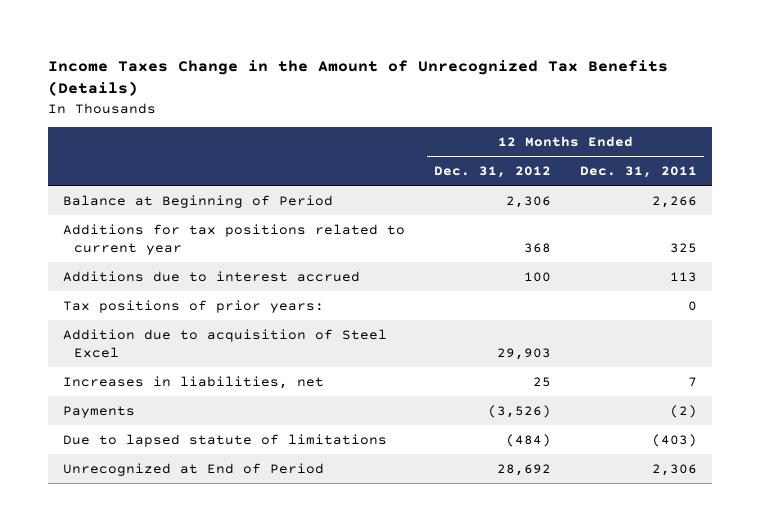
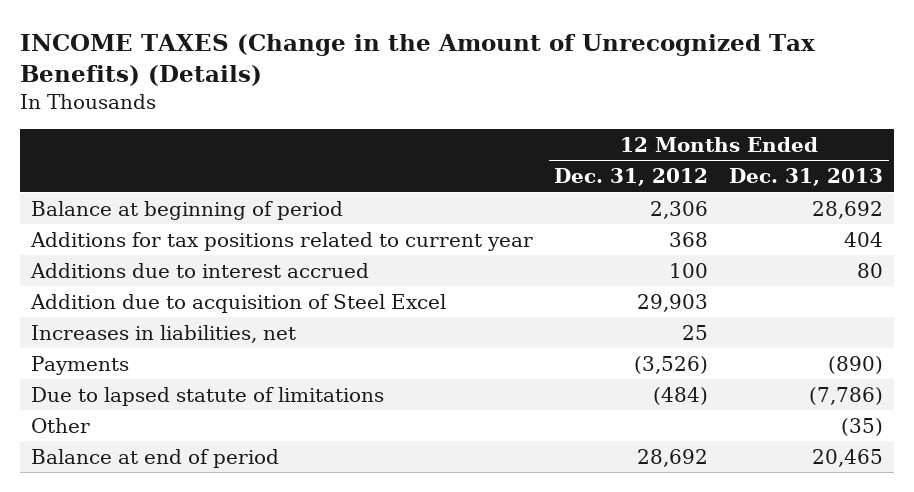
- Income Taxes Change in the Amount of Unrecognized Tax Benefits (Details)
+ INCOME TAXES (Change in the Amount of Unrecognized Tax Benefits) (Details)
- | 12 Months Ended Dec. 31, 2012 | 12 Months Ended Dec. 31, 2011
+ | 12 Months Ended Dec. 31, 2012 | 12 Months Ended Dec. 31, 2013
- Balance at Beginning of Period | 2,306 | 2,266
+ Balance at beginning of period | 2,306 | 28,692
- Tax positions of prior years: | | 0
- Unrecognized at End of Period | 28,692 | 2,306
+ Other | | (35)
+ Balance at end of period | 28,692 | 20,465

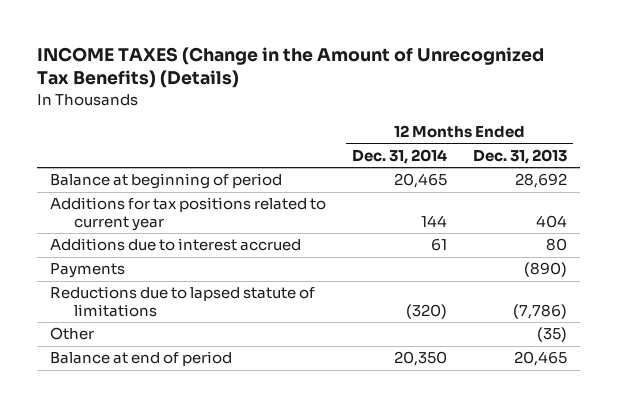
- | 12 Months Ended Dec. 31, 2012 | 12 Months Ended Dec. 31, 2013
+ | 12 Months Ended Dec. 31, 2014 | 12 Months Ended Dec. 31, 2013
- Addition due to acquisition of Steel Excel | 29,903 |
- Increases in liabilities, net | 25 |
- Due to lapsed statute of limitations | (484) | (7,786)
+ Reductions due to lapsed statute of limitations | (320) | (7,786)

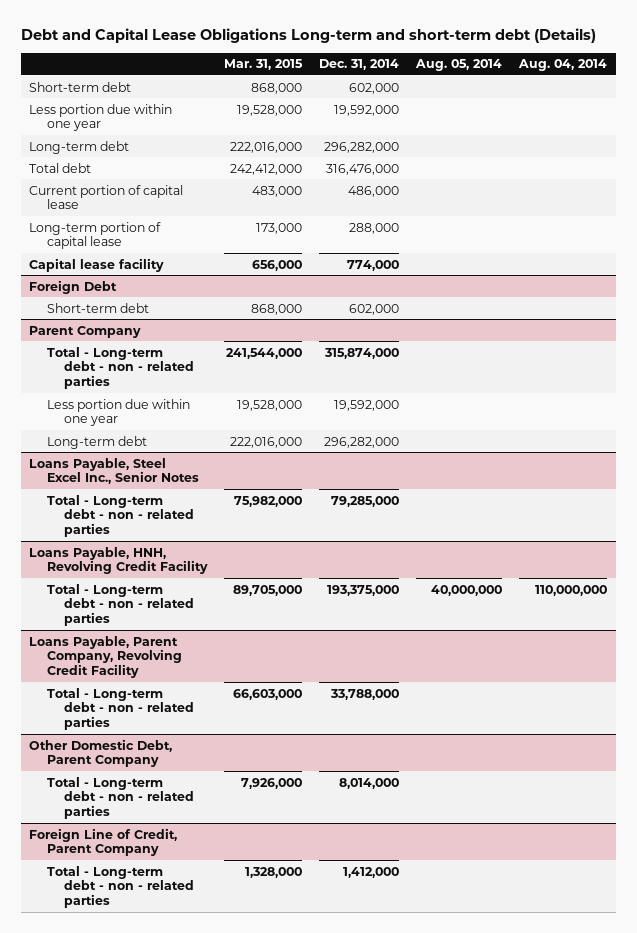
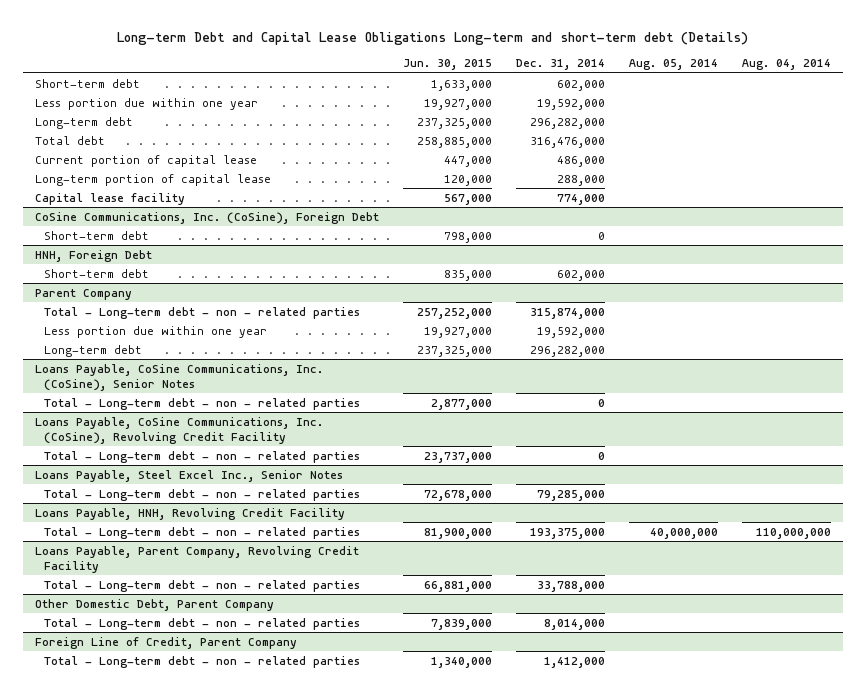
- Debt and Capital Lease Obligations Long-term and short-term debt (Details)
+ Long-term Debt and Capital Lease Obligations Long-term and short-term debt (Details)
- | Mar. 31, 2015 | Dec. 31, 2014 | Aug. 05, 2014 | Aug. 04, 2014
+ | Jun. 30, 2015 | Dec. 31, 2014 | Aug. 05, 2014 | Aug. 04, 2014
- Foreign Debt
+ CoSine Communications, Inc. (CoSine), Foreign Debt
+ Short-term debt | 798,000 | 0 | |
+ HNH, Foreign Debt
+ Loans Payable, CoSine Communications, Inc. (CoSine), Senior Notes
+ Total - Long-term debt - non - related parties | 2,877,000 | 0 | |
+ Loans Payable, CoSine Communications, Inc. (CoSine), Revolving Credit Facility
+ Total - Long-term debt - non - related parties | 23,737,000 | 0 | |

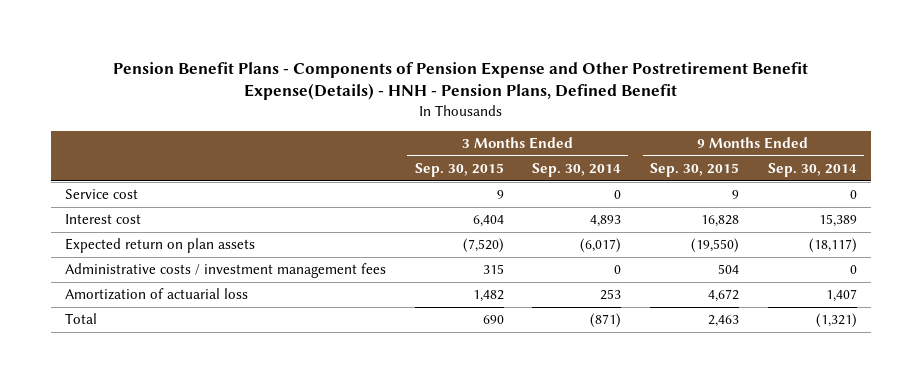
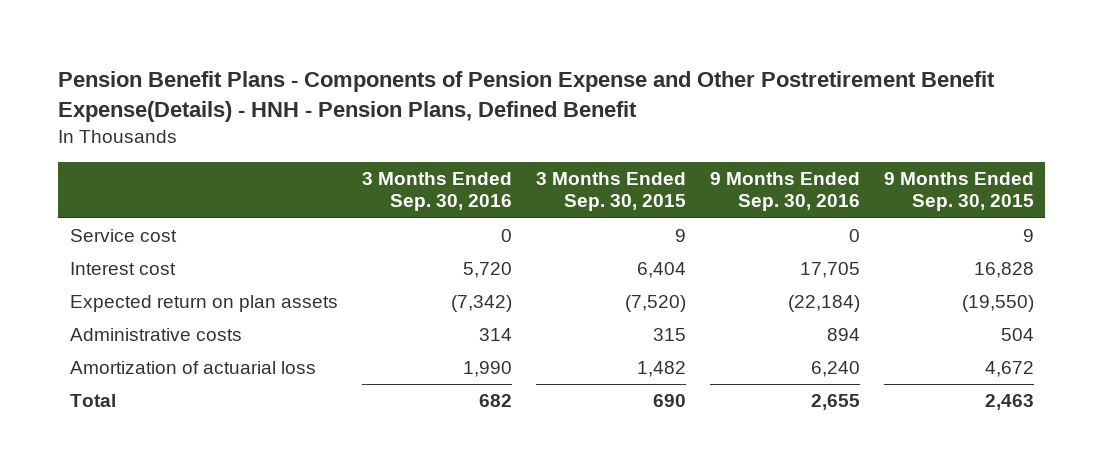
- | 3 Months Ended Sep. 30, 2015 | 3 Months Ended Sep. 30, 2014 | 9 Months Ended Sep. 30, 2015 | 9 Months Ended Sep. 30, 2014
+ | 3 Months Ended Sep. 30, 2016 | 3 Months Ended Sep. 30, 2015 | 9 Months Ended Sep. 30, 2016 | 9 Months Ended Sep. 30, 2015
- Administrative costs / investment management fees | 315 | 0 | 504 | 0
+ Administrative costs | 314 | 315 | 894 | 504

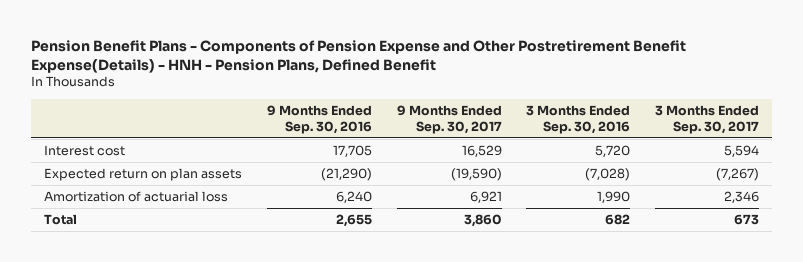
- | 3 Months Ended Sep. 30, 2016 | 3 Months Ended Sep. 30, 2015 | 9 Months Ended Sep. 30, 2016 | 9 Months Ended Sep. 30, 2015
+ | 9 Months Ended Sep. 30, 2016 | 9 Months Ended Sep. 30, 2017 | 3 Months Ended Sep. 30, 2016 | 3 Months Ended Sep. 30, 2017
- Service cost | 0 | 9 | 0 | 9
- Expected return on plan assets | (7,342) | (7,520) | (22,184) | (19,550)
- Administrative costs | 314 | 315 | 894 | 504
+ Expected return on plan assets | (21,290) | (19,590) | (7,028) | (7,267)

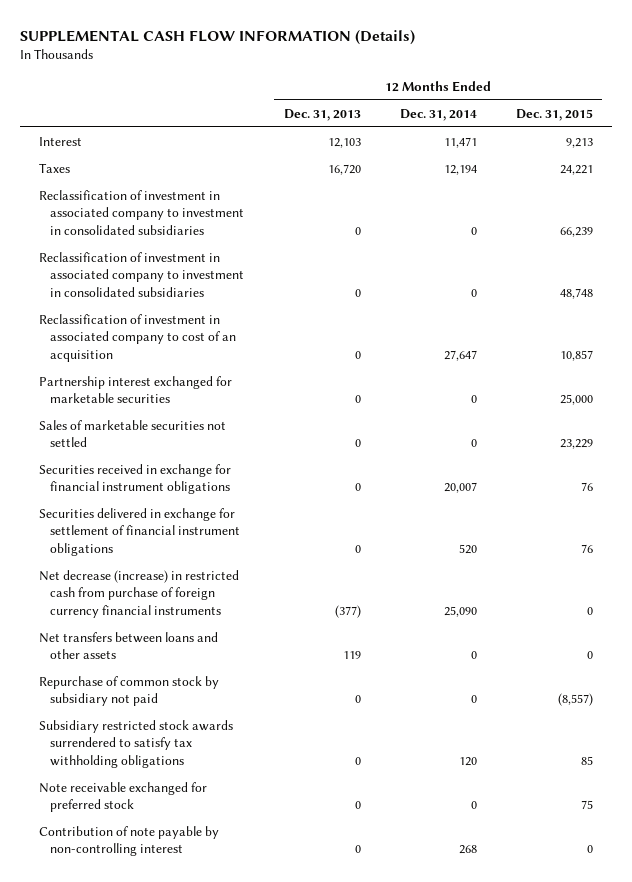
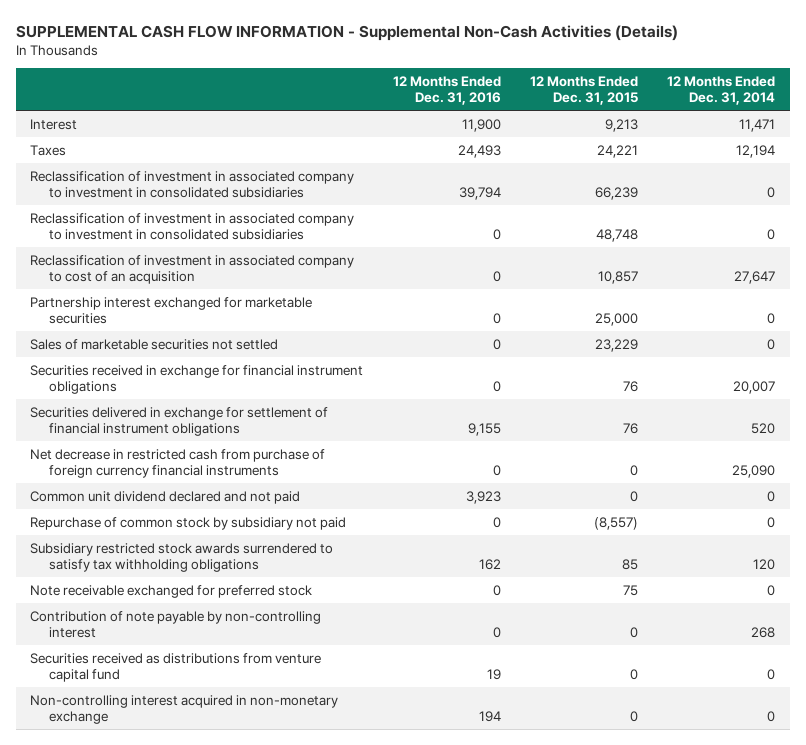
- SUPPLEMENTAL CASH FLOW INFORMATION (Details)
+ SUPPLEMENTAL CASH FLOW INFORMATION - Supplemental Non-Cash Activities (Details)
- | 12 Months Ended Dec. 31, 2013 | 12 Months Ended Dec. 31, 2014 | 12 Months Ended Dec. 31, 2015
+ | 12 Months Ended Dec. 31, 2016 | 12 Months Ended Dec. 31, 2015 | 12 Months Ended Dec. 31, 2014
- Net decrease (increase) in restricted cash from purchase of foreign currency financial instruments | (377) | 25,090 | 0
- Net transfers between loans and other assets | 119 | 0 | 0
+ Net decrease in restricted cash from purchase of foreign currency financial instruments | 0 | 0 | 25,090
+ Common unit dividend declared and not paid | 3,923 | 0 | 0
+ Securities received as distributions from venture capital fund | 19 | 0 | 0
+ Non-controlling interest acquired in non-monetary exchange | 194 | 0 | 0

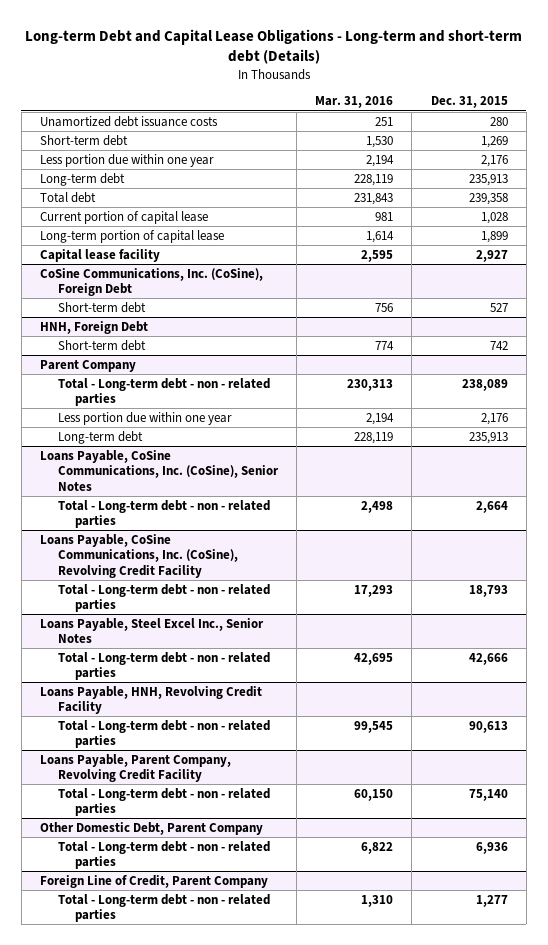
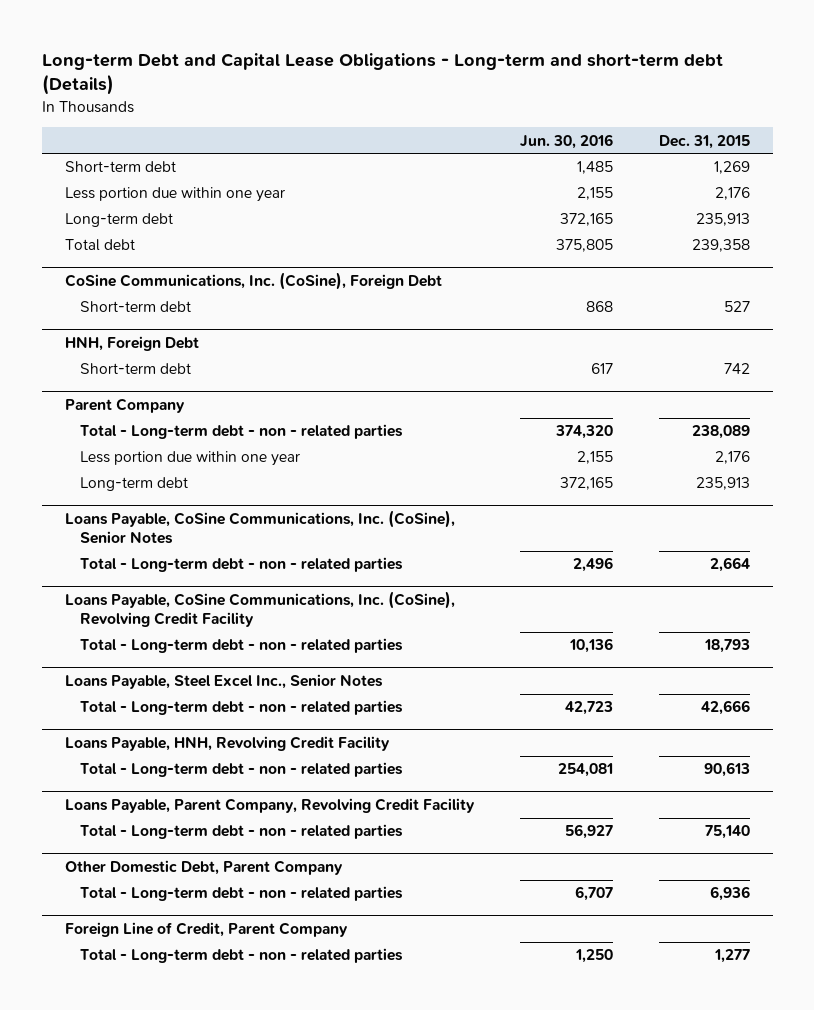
- | Mar. 31, 2016 | Dec. 31, 2015
+ | Jun. 30, 2016 | Dec. 31, 2015
- Unamortized debt issuance costs | 251 | 280
- Current portion of capital lease | 981 | 1,028
- Long-term portion of capital lease | 1,614 | 1,899
- Capital lease facility | 2,595 | 2,927

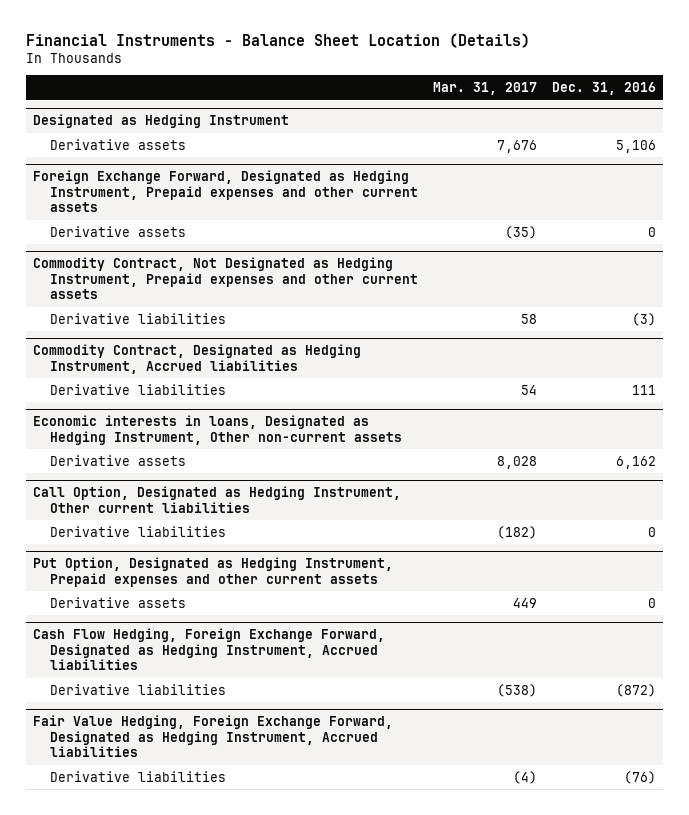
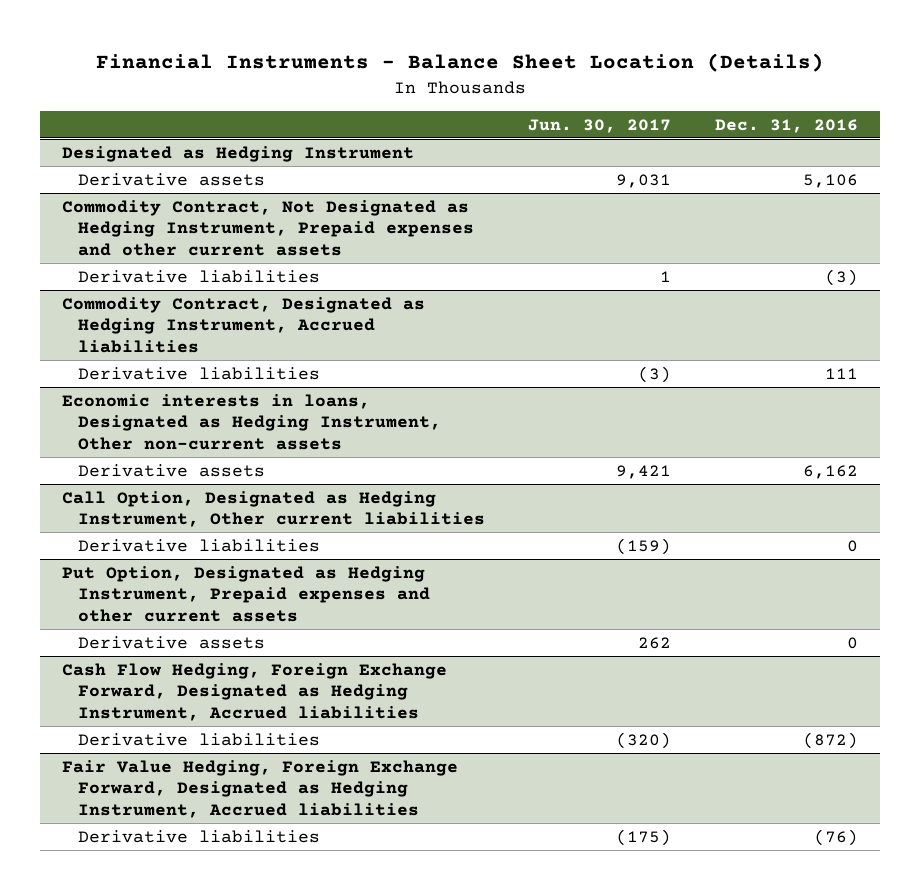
- | Mar. 31, 2017 | Dec. 31, 2016
+ | Jun. 30, 2017 | Dec. 31, 2016
- Foreign Exchange Forward, Designated as Hedging Instrument, Prepaid expenses and other current assets
- Derivative assets | (35) | 0

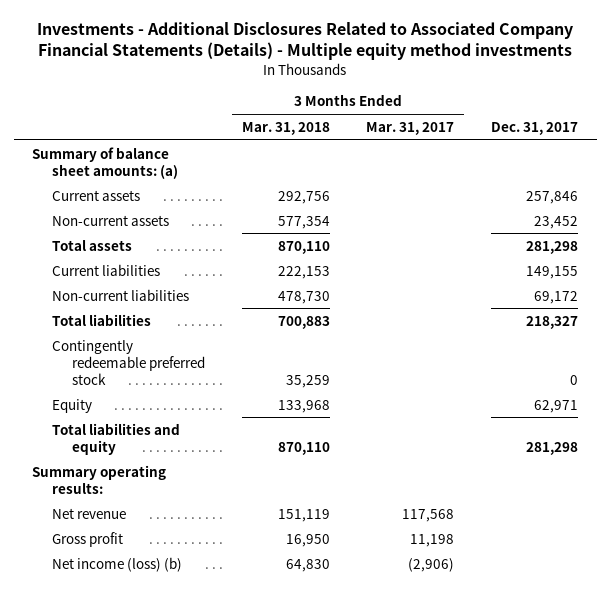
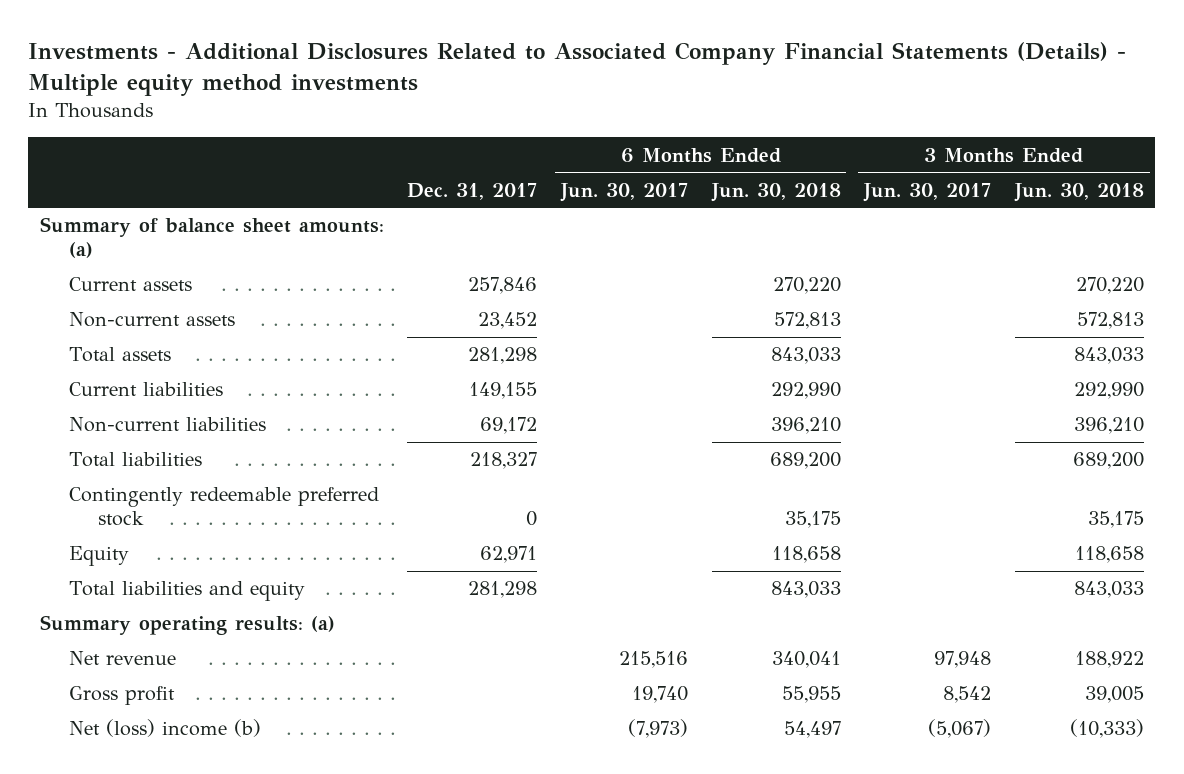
- | 3 Months Ended Mar. 31, 2018 | 3 Months Ended Mar. 31, 2017 | Dec. 31, 2017
+ | Dec. 31, 2017 | 6 Months Ended Jun. 30, 2017 | 6 Months Ended Jun. 30, 2018 | 3 Months Ended Jun. 30, 2017 | 3 Months Ended Jun. 30, 2018
- Summary operating results:
+ Summary operating results: (a)
- Net income (loss) (b) | 64,830 | (2,906) |
+ Net (loss) income (b) | | (7,973) | 54,497 | (5,067) | (10,333)

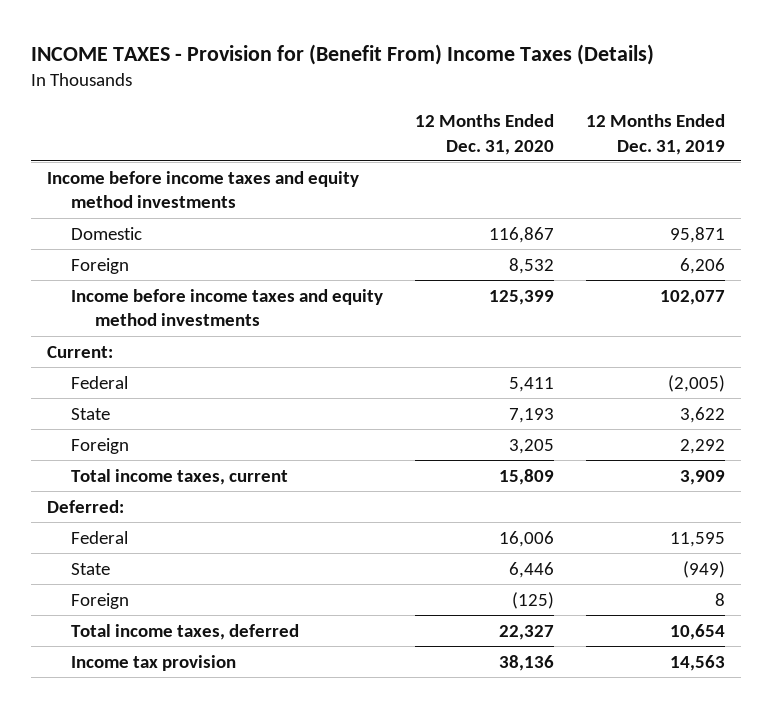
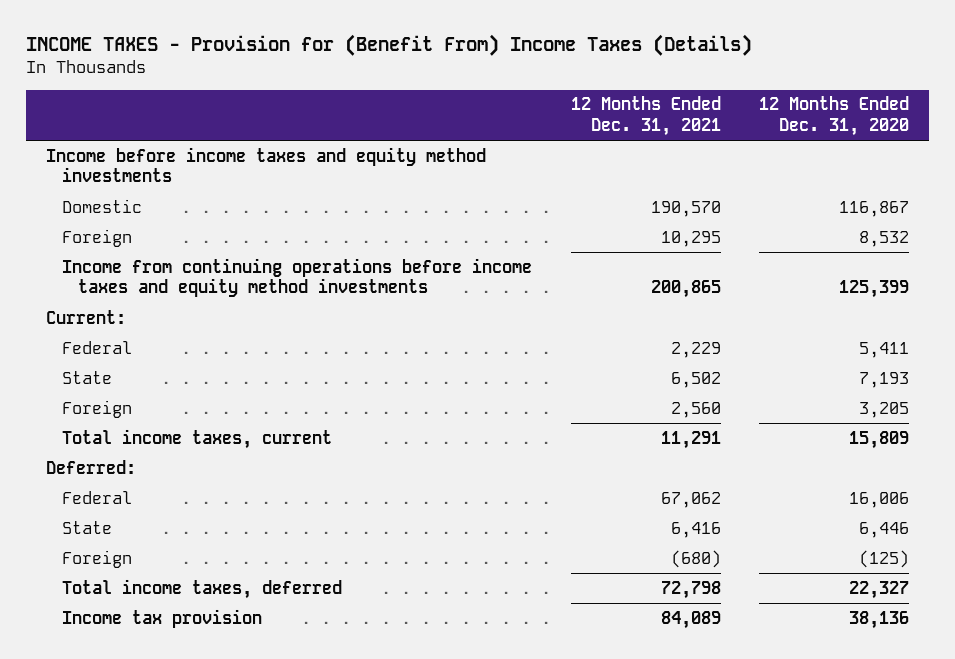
- | 12 Months Ended Dec. 31, 2020 | 12 Months Ended Dec. 31, 2019
+ | 12 Months Ended Dec. 31, 2021 | 12 Months Ended Dec. 31, 2020
- Income before income taxes and equity method investments | 125,399 | 102,077
+ Income from continuing operations before income taxes and equity method investments | 200,865 | 125,399

